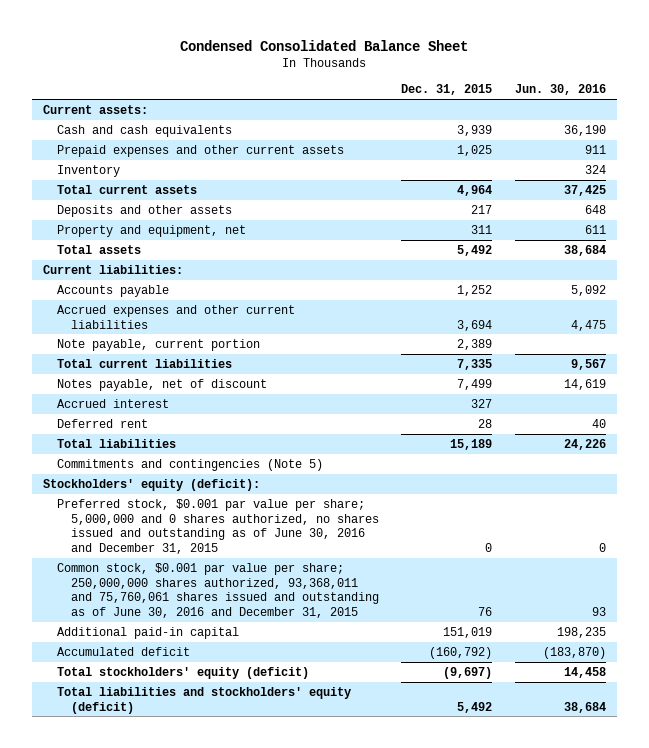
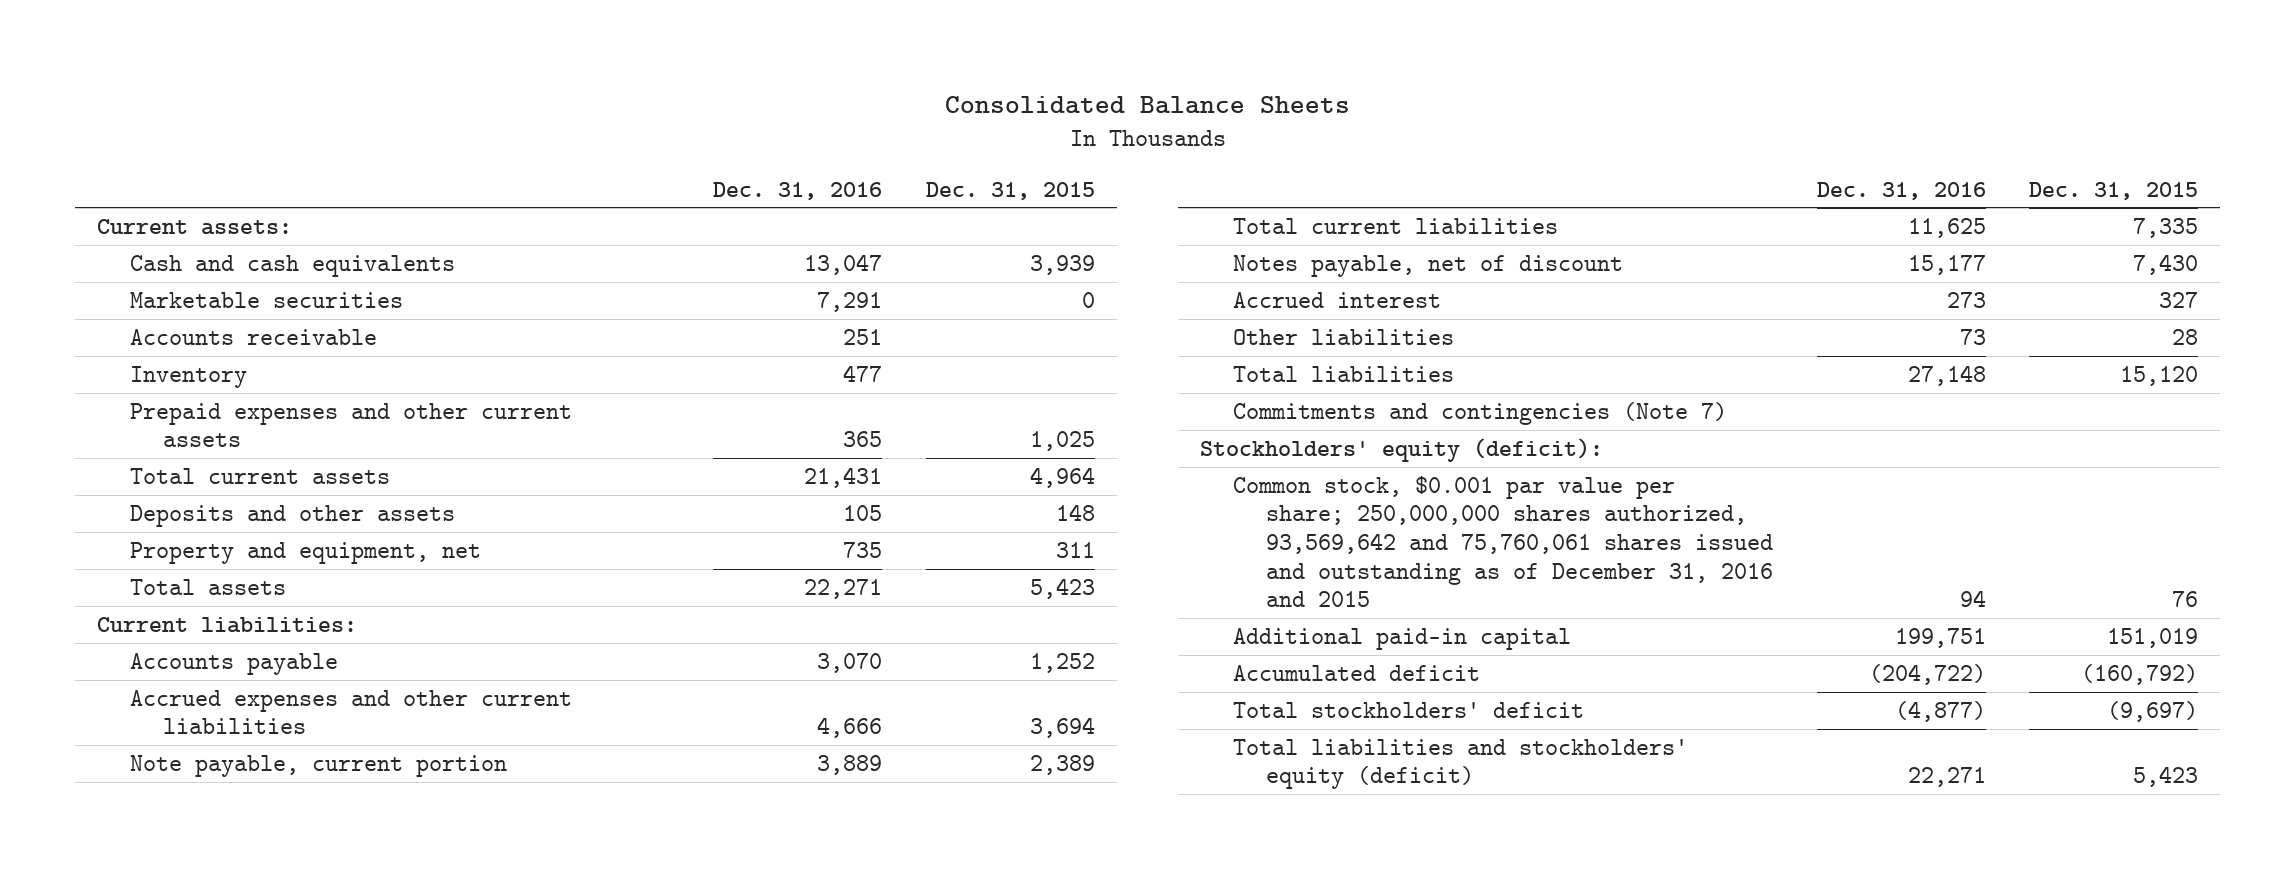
- Condensed Consolidated Balance Sheet
+ Consolidated Balance Sheets
- | Dec. 31, 2015 | Jun. 30, 2016
+ | Dec. 31, 2016 | Dec. 31, 2015
+ Marketable securities | 7,291 | 0
+ Accounts receivable | 251 |
moved down: Prepaid expenses and other current assets | 365 | 1,025
- Deposits and other assets | 217 | 648
+ Deposits and other assets | 105 | 148
- Total assets | 5,492 | 38,684
+ Total assets | 22,271 | 5,423
- Notes payable, net of discount | 7,499 | 14,619
+ Notes payable, net of discount | 15,177 | 7,430
- Deferred rent | 28 | 40
- Total liabilities | 15,189 | 24,226
- Commitments and contingencies (Note 5)
+ Other liabilities | 73 | 28
+ Total liabilities | 27,148 | 15,120
+ Commitments and contingencies (Note 7)
- Preferred stock, $0.001 par value per share; 5,000,000 and 0 shares authorized, no shares issued and outstanding as of June 30, 2016 and December 31, 2015 | 0 | 0
- Common stock, $0.001 par value per share; 250,000,000 shares authorized, 93,368,011 and 75,760,061 shares issued and outstanding as of June 30, 2016 and December 31, 2015 | 76 | 93
+ Common stock, $0.001 par value per share; 250,000,000 shares authorized, 93,569,642 and 75,760,061 shares issued and outstanding as of December 31, 2016 and 2015 | 94 | 76
- Total stockholders' equity (deficit) | (9,697) | 14,458
- Total liabilities and stockholders' equity (deficit) | 5,492 | 38,684
+ Total stockholders' deficit | (4,877) | (9,697)
+ Total liabilities and stockholders' equity (deficit) | 22,271 | 5,423

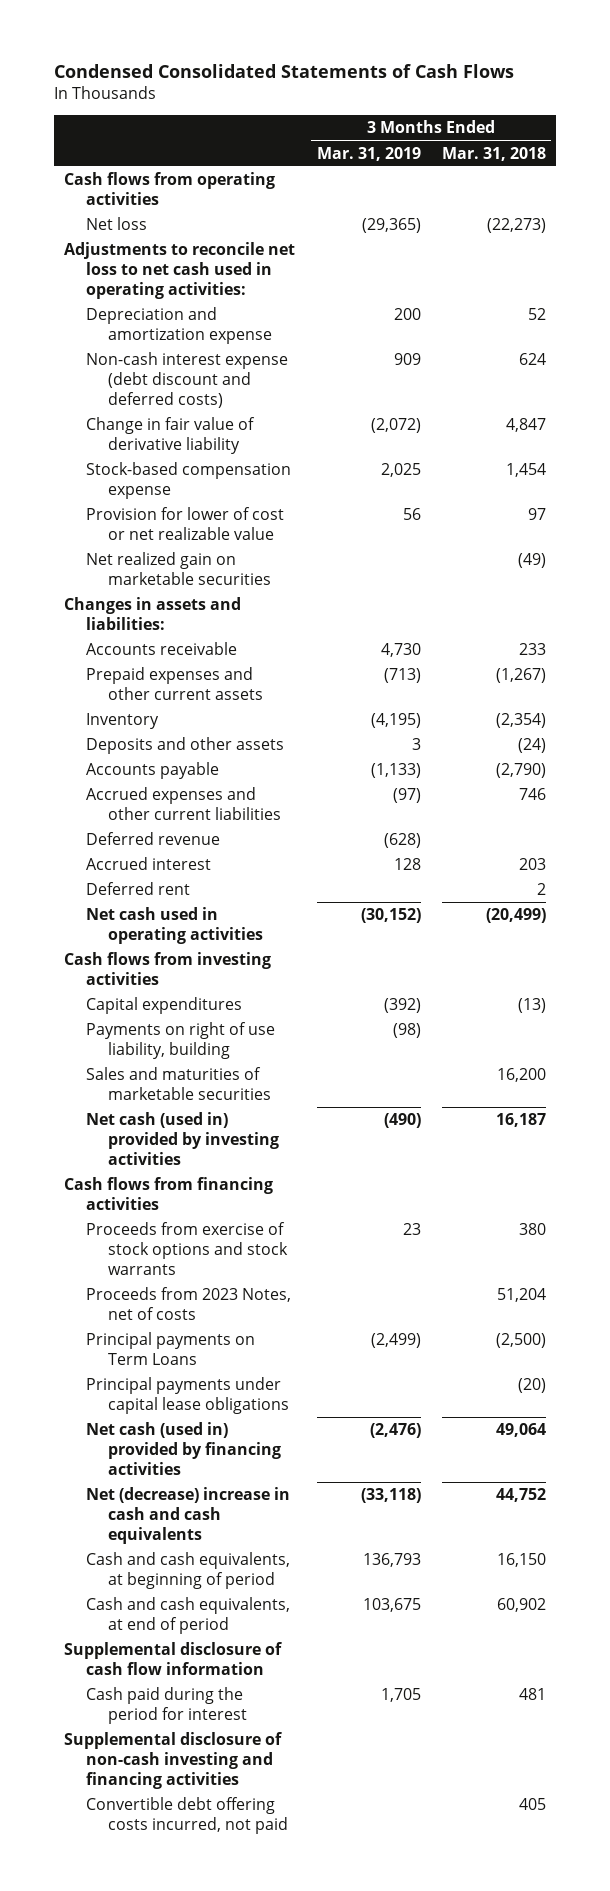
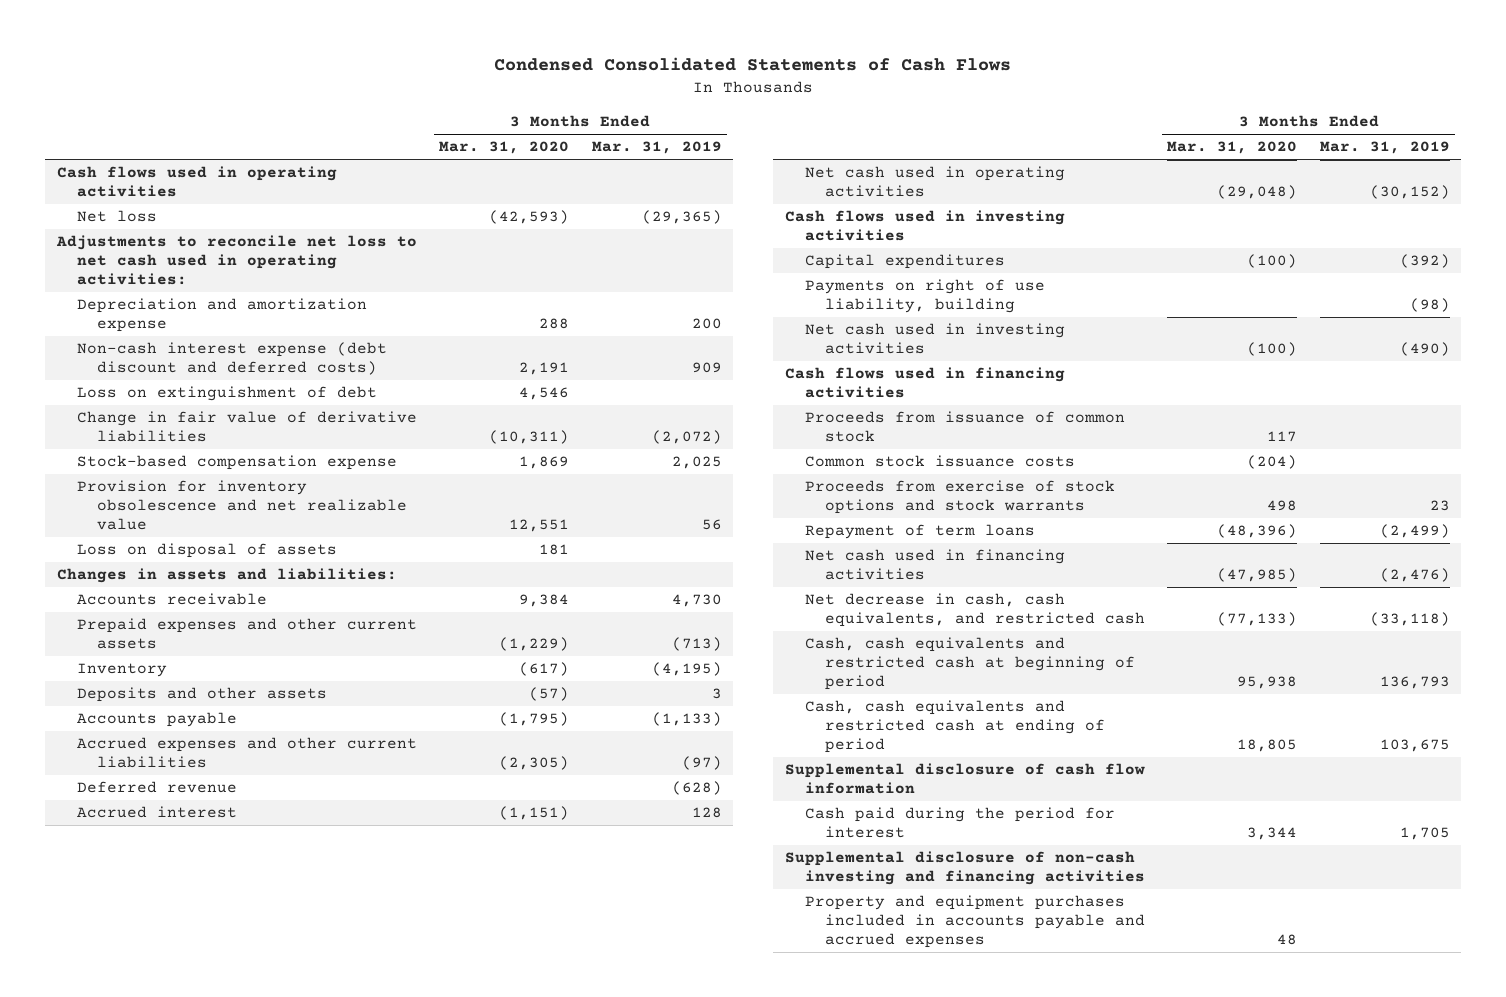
- | 3 Months Ended Mar. 31, 2019 | 3 Months Ended Mar. 31, 2018
+ | 3 Months Ended Mar. 31, 2020 | 3 Months Ended Mar. 31, 2019
- Cash flows from operating activities
+ Cash flows used in operating activities
- Change in fair value of derivative liability | (2,072) | 4,847
+ Loss on extinguishment of debt | 4,546 |
+ Change in fair value of derivative liabilities | (10,311) | (2,072)
- Provision for lower of cost or net realizable value | 56 | 97
- Net realized gain on marketable securities | | (49)
+ Provision for inventory obsolescence and net realizable value | 12,551 | 56
+ Loss on disposal of assets | 181 |
- Deferred rent | | 2
- Cash flows from investing activities
+ Cash flows used in investing activities
- Sales and maturities of marketable securities | | 16,200
- Net cash (used in) provided by investing activities | (490) | 16,187
- Cash flows from financing activities
+ Net cash used in investing activities | (100) | (490)
+ Cash flows used in financing activities
+ Proceeds from issuance of common stock | 117 |
+ Common stock issuance costs | (204) |
- Proceeds from 2023 Notes, net of costs | | 51,204
- Principal payments on Term Loans | (2,499) | (2,500)
- Principal payments under capital lease obligations | | (20)
- Net cash (used in) provided by financing activities | (2,476) | 49,064
- Net (decrease) increase in cash and cash equivalents | (33,118) | 44,752
- Cash and cash equivalents, at beginning of period | 136,793 | 16,150
- Cash and cash equivalents, at end of period | 103,675 | 60,902
+ Repayment of term loans | (48,396) | (2,499)
+ Net cash used in financing activities | (47,985) | (2,476)
+ Net decrease in cash, cash equivalents, and restricted cash | (77,133) | (33,118)
+ Cash, cash equivalents and restricted cash at beginning of period | 95,938 | 136,793
+ Cash, cash equivalents and restricted cash at ending of period | 18,805 | 103,675
- Convertible debt offering costs incurred, not paid | | 405
+ Property and equipment purchases included in accounts payable and accrued expenses | 48 |

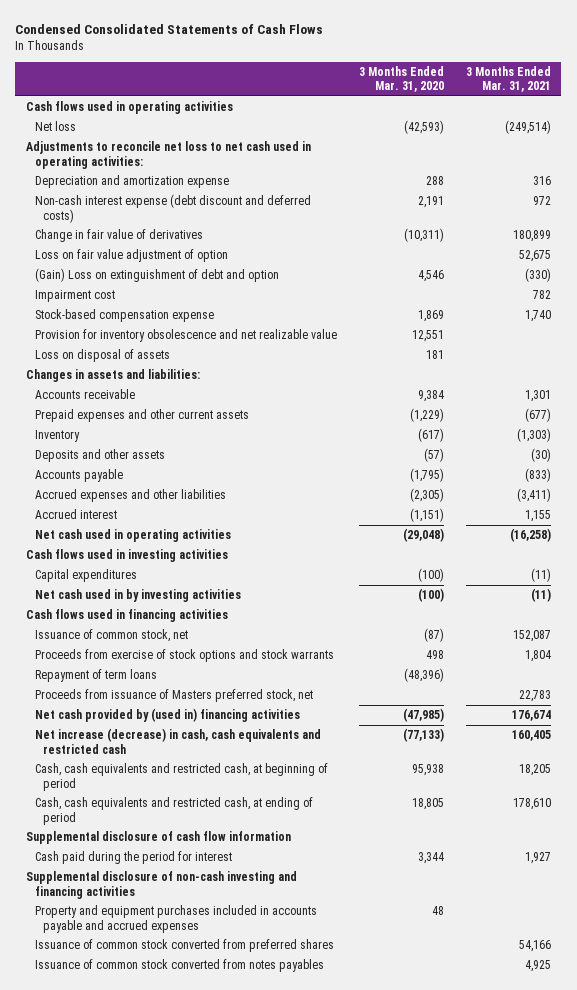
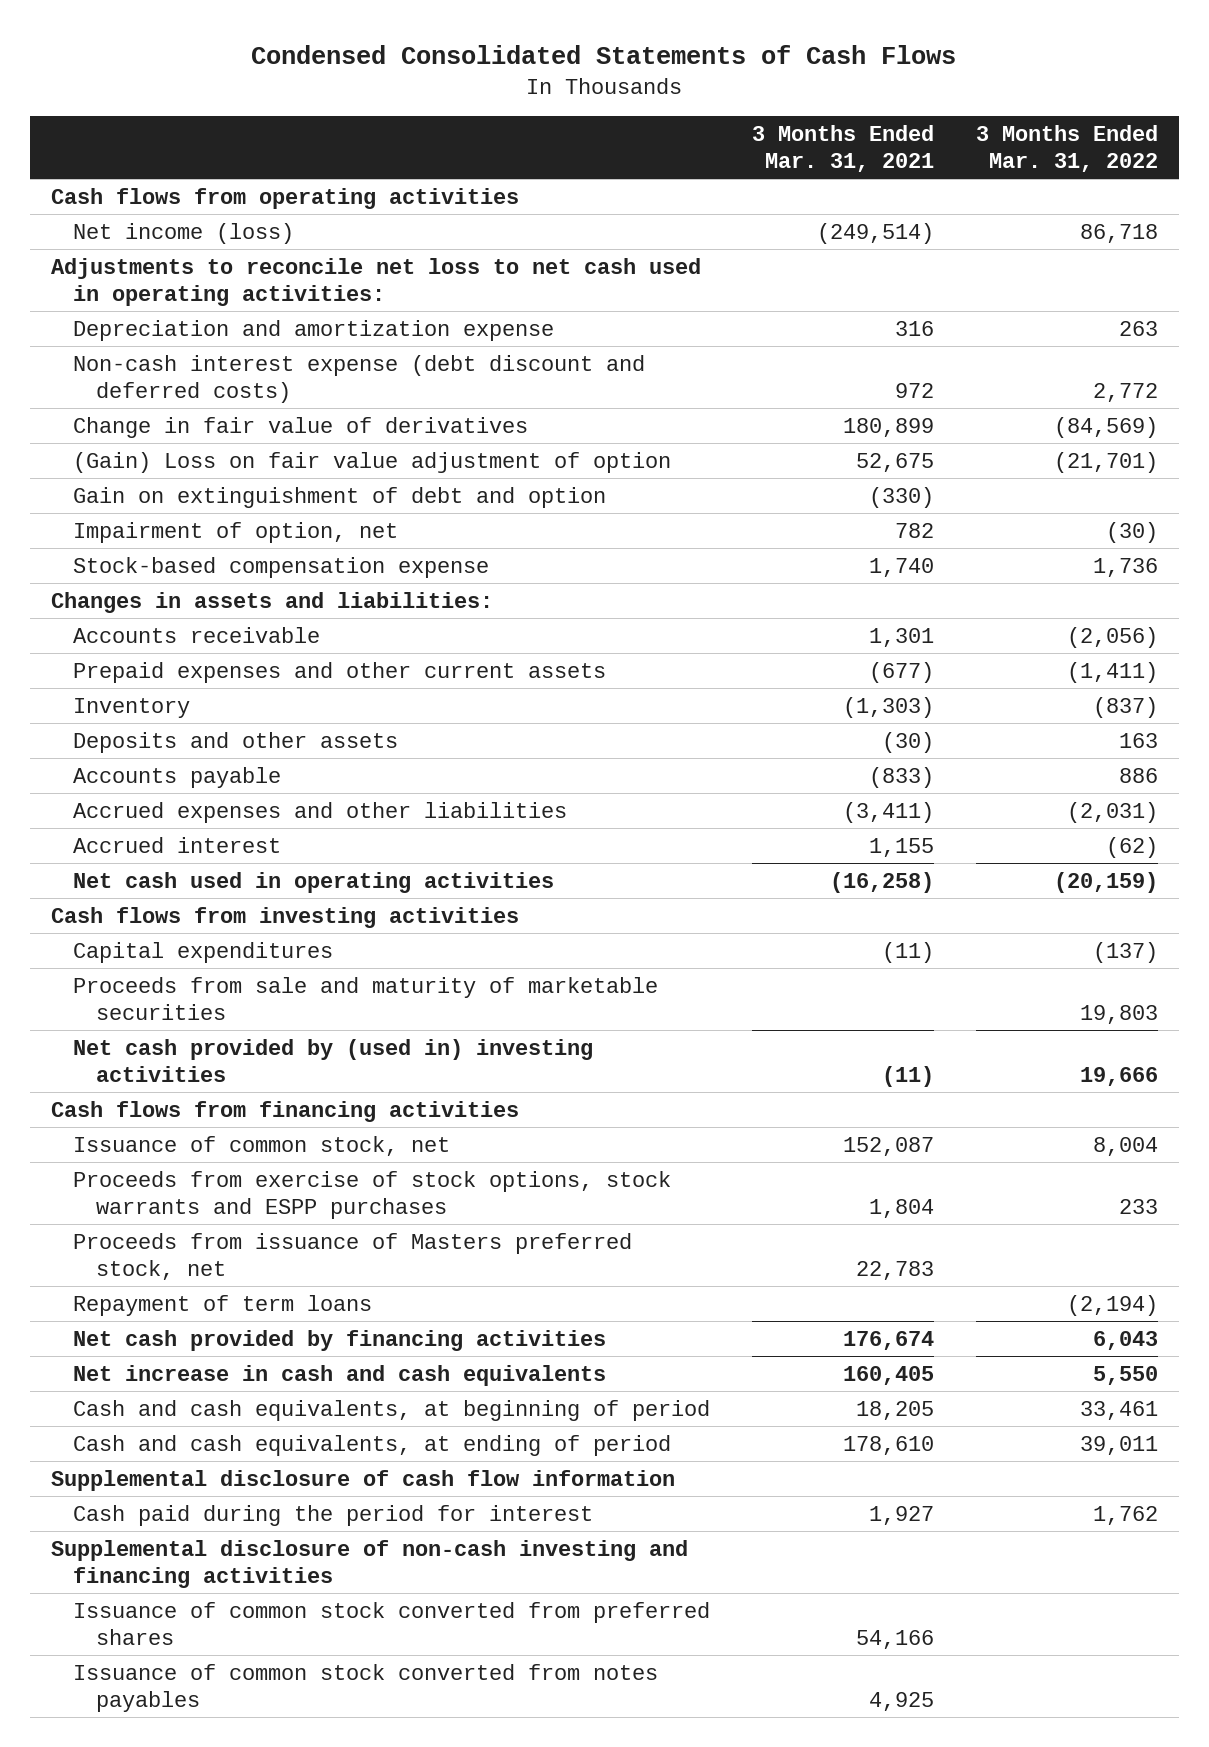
- | 3 Months Ended Mar. 31, 2020 | 3 Months Ended Mar. 31, 2021
+ | 3 Months Ended Mar. 31, 2021 | 3 Months Ended Mar. 31, 2022
- Cash flows used in operating activities
- Net loss | (42,593) | (249,514)
+ Cash flows from operating activities
+ Net income (loss) | (249,514) | 86,718
- Loss on fair value adjustment of option | | 52,675
- (Gain) Loss on extinguishment of debt and option | 4,546 | (330)
- Impairment cost | | 782
+ (Gain) Loss on fair value adjustment of option | 52,675 | (21,701)
+ Gain on extinguishment of debt and option | (330) |
+ Impairment of option, net | 782 | (30)
- Provision for inventory obsolescence and net realizable value | 12,551 |
- Loss on disposal of assets | 181 |
- Cash flows used in investing activities
+ Cash flows from investing activities
- Net cash used in by investing activities | (100) | (11)
- Cash flows used in financing activities
+ Proceeds from sale and maturity of marketable securities | | 19,803
+ Net cash provided by (used in) investing activities | (11) | 19,666
+ Cash flows from financing activities
- Proceeds from exercise of stock options and stock warrants | 498 | 1,804
+ Proceeds from exercise of stock options, stock warrants and ESPP purchases | 1,804 | 233
- Net cash provided by (used in) financing activities | (47,985) | 176,674
- Net increase (decrease) in cash, cash equivalents and restricted cash | (77,133) | 160,405
- Cash, cash equivalents and restricted cash, at beginning of period | 95,938 | 18,205
- Cash, cash equivalents and restricted cash, at ending of period | 18,805 | 178,610
moved down: Repayment of term loans | | (2,194)
+ Net cash provided by financing activities | 176,674 | 6,043
+ Net increase in cash and cash equivalents | 160,405 | 5,550
+ Cash and cash equivalents, at beginning of period | 18,205 | 33,461
+ Cash and cash equivalents, at ending of period | 178,610 | 39,011
- Property and equipment purchases included in accounts payable and accrued expenses | 48 |

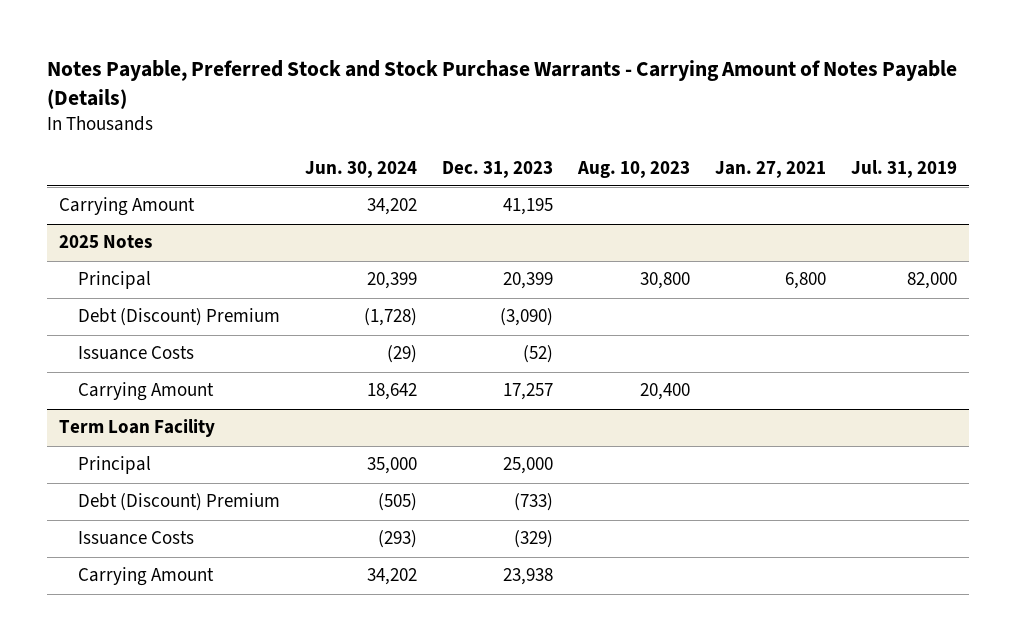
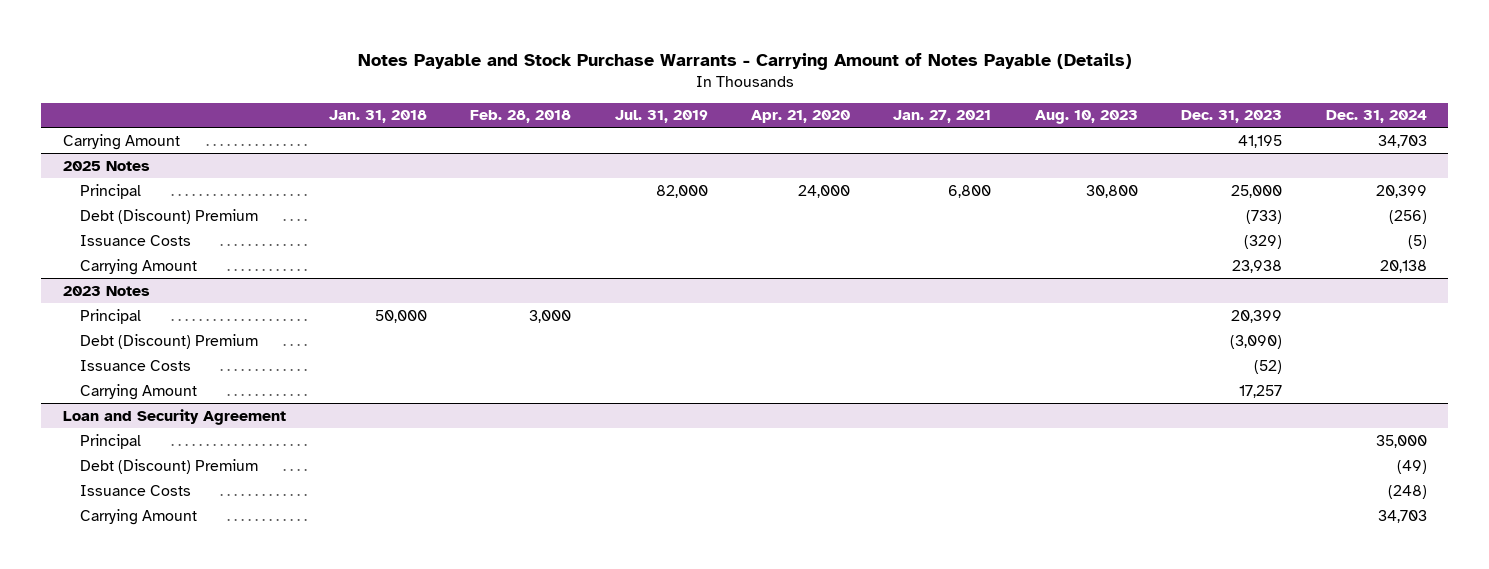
- Notes Payable, Preferred Stock and Stock Purchase Warrants - Carrying Amount of Notes Payable (Details)
+ Notes Payable and Stock Purchase Warrants - Carrying Amount of Notes Payable (Details)
- | Jun. 30, 2024 | Dec. 31, 2023 | Aug. 10, 2023 | Jan. 27, 2021 | Jul. 31, 2019
+ | Jan. 31, 2018 | Feb. 28, 2018 | Jul. 31, 2019 | Apr. 21, 2020 | Jan. 27, 2021 | Aug. 10, 2023 | Dec. 31, 2023 | Dec. 31, 2024
@ 2025 Notes
- Principal | 20,399 | 20,399 | 30,800 | 6,800 | 82,000
- Debt (Discount) Premium | (1,728) | (3,090) | | |
- Issuance Costs | (29) | (52) | | |
- Carrying Amount | 18,642 | 17,257 | 20,400 | |
- Term Loan Facility
- Principal | 35,000 | 25,000 | | |
@ 2025 Notes
+ Principal | | | 82,000 | 24,000 | 6,800 | 30,800 | 25,000 | 20,399
+ 2023 Notes
+ Principal | 50,000 | 3,000 | | | | | 20,399 |
+ Debt (Discount) Premium | | | | | | | (3,090) |
+ Issuance Costs | | | | | | | (52) |
+ Carrying Amount | | | | | | | 17,257 |
+ Loan and Security Agreement
+ Principal | | | | | | | | 35,000
+ Debt (Discount) Premium | | | | | | | | (49)
+ Issuance Costs | | | | | | | | (248)
+ Carrying Amount | | | | | | | | 34,703

